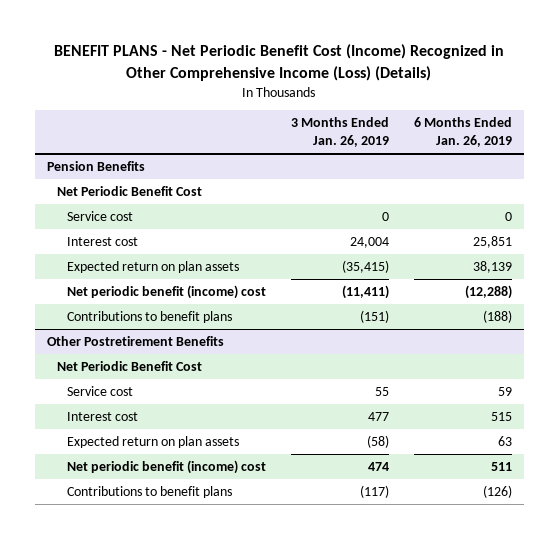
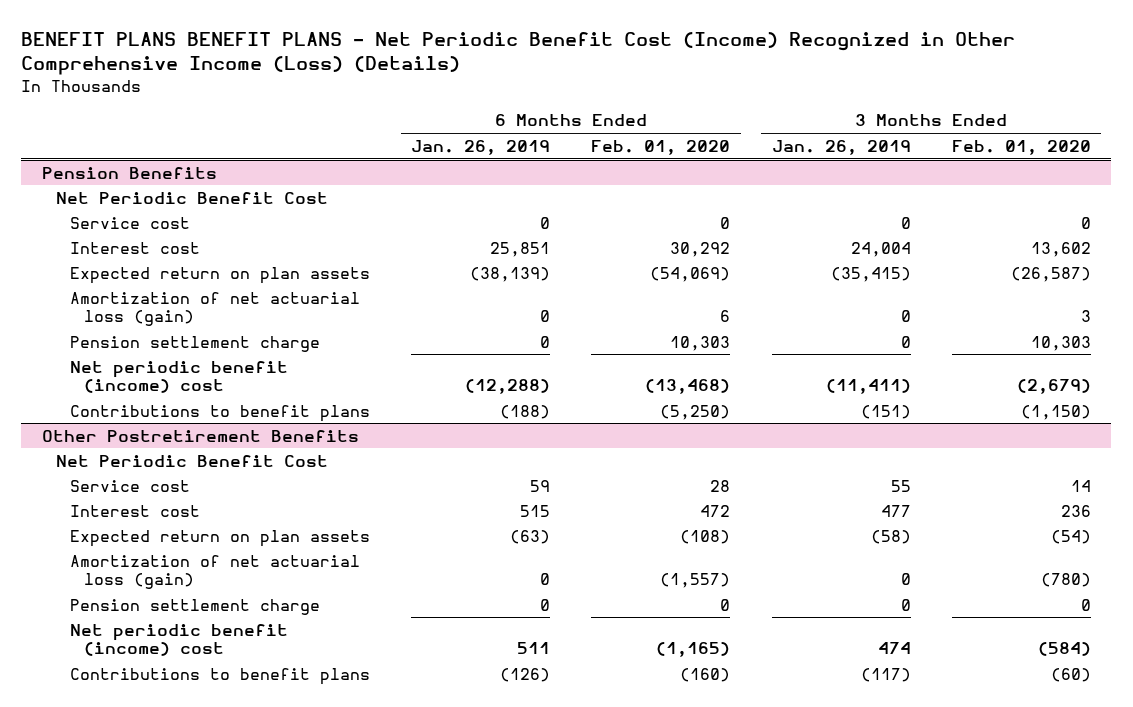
- BENEFIT PLANS - Net Periodic Benefit Cost (Income) Recognized in Other Comprehensive Income (Loss) (Details)
+ BENEFIT PLANS BENEFIT PLANS - Net Periodic Benefit Cost (Income) Recognized in Other Comprehensive Income (Loss) (Details)
- | 3 Months Ended Jan. 26, 2019 | 6 Months Ended Jan. 26, 2019
+ | 6 Months Ended Jan. 26, 2019 | 6 Months Ended Feb. 01, 2020 | 3 Months Ended Jan. 26, 2019 | 3 Months Ended Feb. 01, 2020
@ Pension Benefits
- Expected return on plan assets | (35,415) | 38,139
+ Expected return on plan assets | (38,139) | (54,069) | (35,415) | (26,587)
+ Amortization of net actuarial loss (gain) | 0 | 6 | 0 | 3
+ Pension settlement charge | 0 | 10,303 | 0 | 10,303
@ Other Postretirement Benefits
- Expected return on plan assets | (58) | 63
+ Expected return on plan assets | (63) | (108) | (58) | (54)
+ Amortization of net actuarial loss (gain) | 0 | (1,557) | 0 | (780)
+ Pension settlement charge | 0 | 0 | 0 | 0

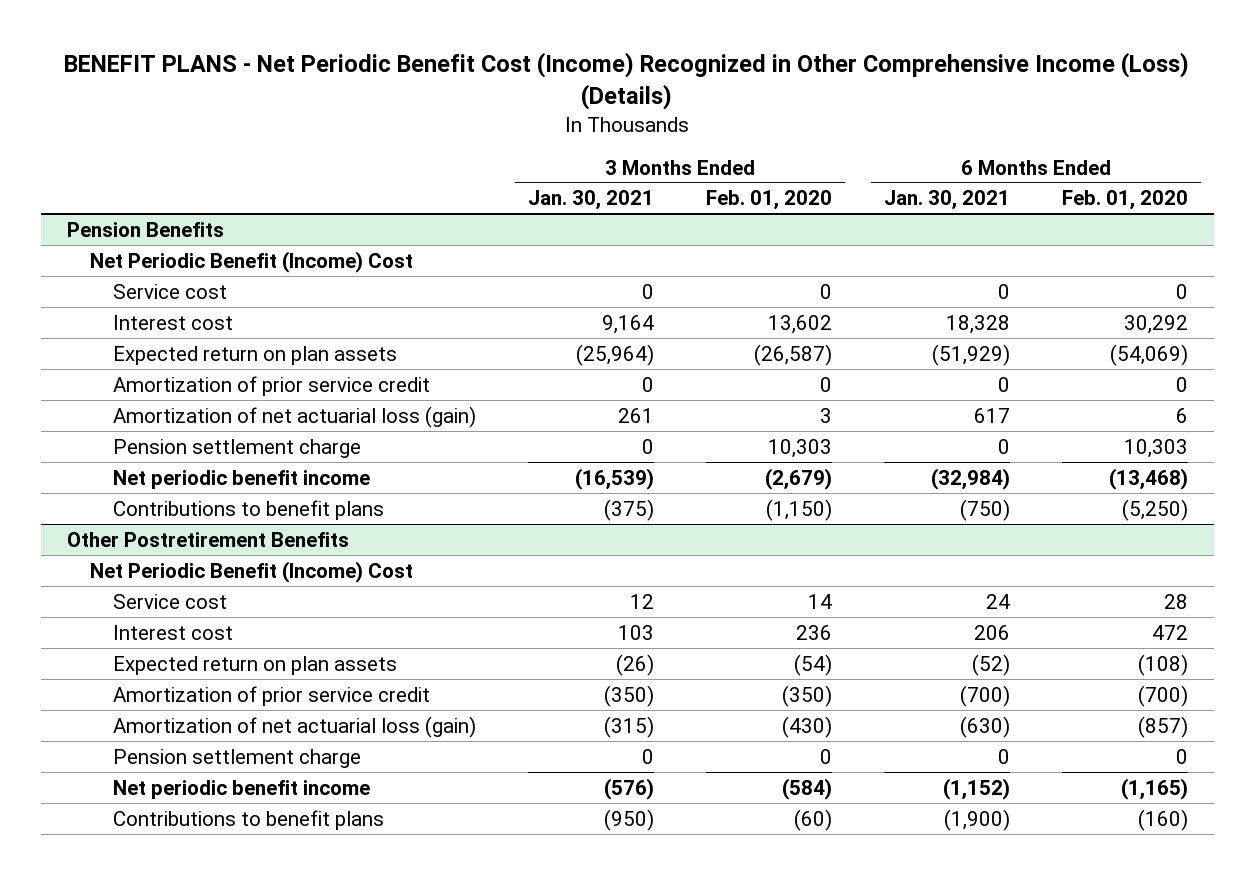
- BENEFIT PLANS BENEFIT PLANS - Net Periodic Benefit Cost (Income) Recognized in Other Comprehensive Income (Loss) (Details)
+ BENEFIT PLANS - Net Periodic Benefit Cost (Income) Recognized in Other Comprehensive Income (Loss) (Details)
- | 6 Months Ended Jan. 26, 2019 | 6 Months Ended Feb. 01, 2020 | 3 Months Ended Jan. 26, 2019 | 3 Months Ended Feb. 01, 2020
+ | 3 Months Ended Jan. 30, 2021 | 3 Months Ended Feb. 01, 2020 | 6 Months Ended Jan. 30, 2021 | 6 Months Ended Feb. 01, 2020
@ Pension Benefits
- Net Periodic Benefit Cost
+ Net Periodic Benefit (Income) Cost
+ Amortization of prior service credit | 0 | 0 | 0 | 0
- Net periodic benefit (income) cost | (12,288) | (13,468) | (11,411) | (2,679)
+ Net periodic benefit income | (16,539) | (2,679) | (32,984) | (13,468)
@ Other Postretirement Benefits
- Net Periodic Benefit Cost
+ Net Periodic Benefit (Income) Cost
- Amortization of net actuarial loss (gain) | 0 | (1,557) | 0 | (780)
+ Amortization of prior service credit | (350) | (350) | (700) | (700)
+ Amortization of net actuarial loss (gain) | (315) | (430) | (630) | (857)
- Net periodic benefit (income) cost | 511 | (1,165) | 474 | (584)
+ Net periodic benefit income | (576) | (584) | (1,152) | (1,165)

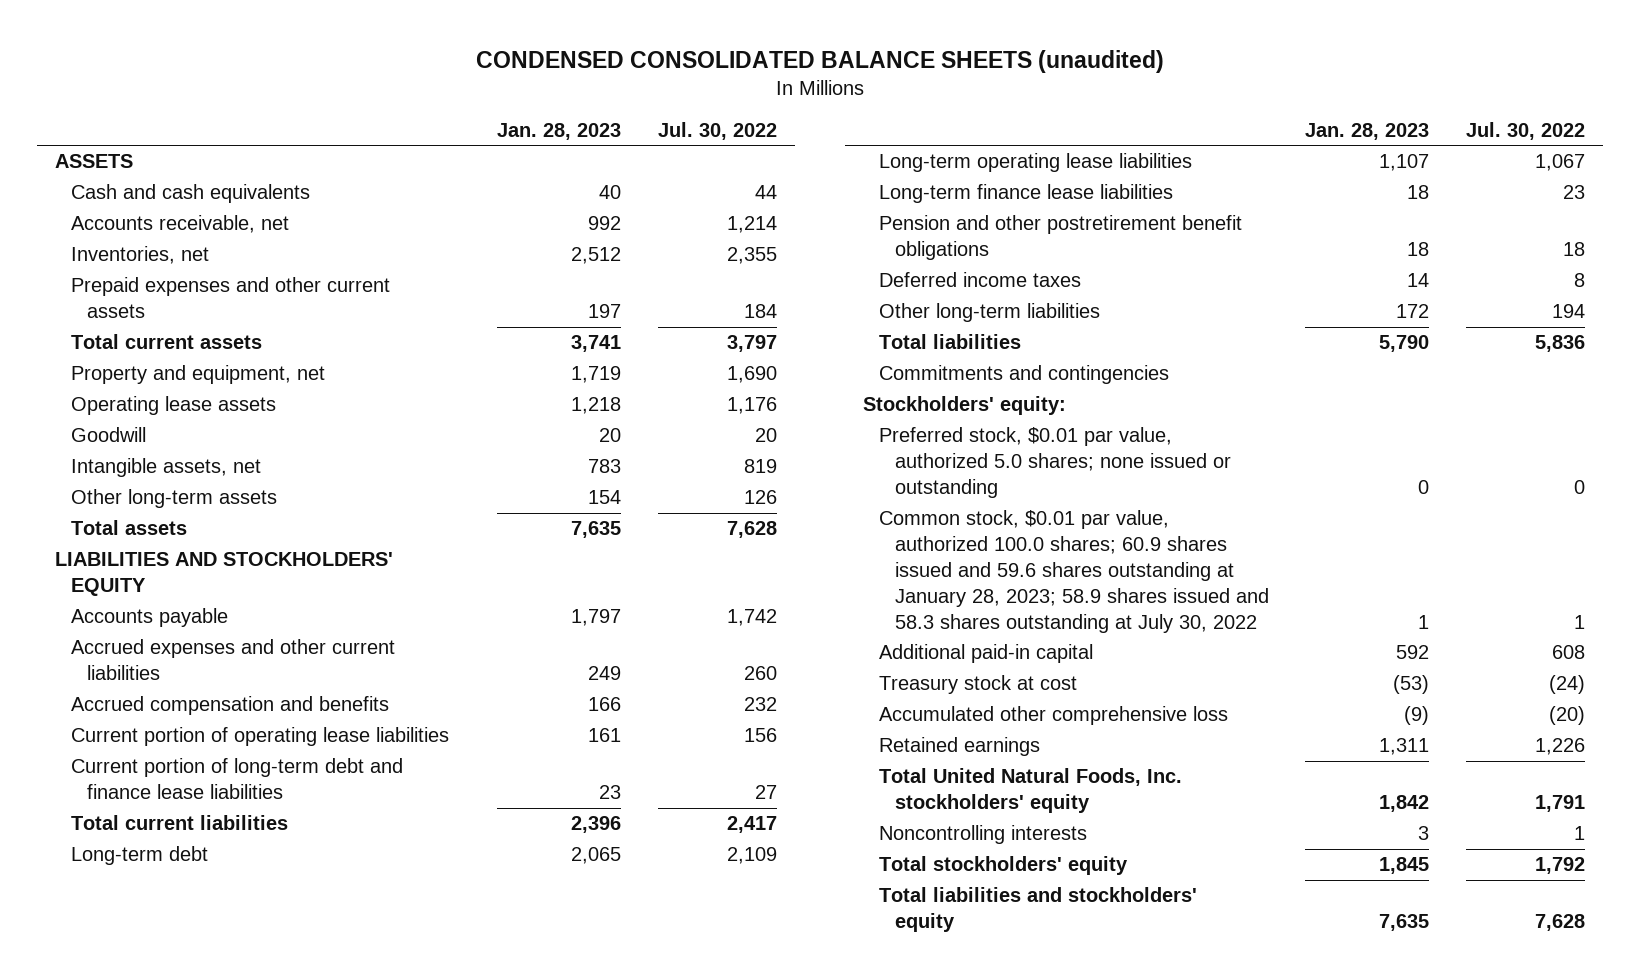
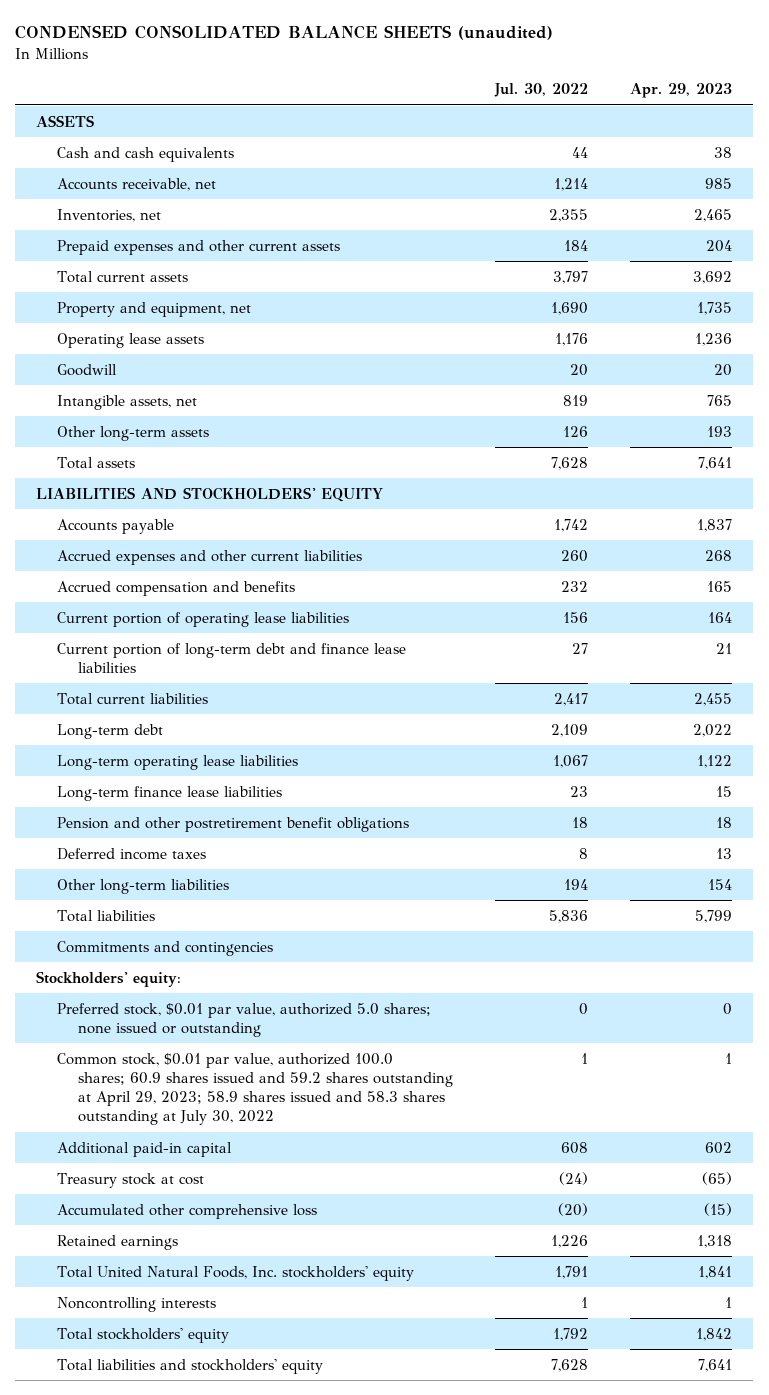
- | Jan. 28, 2023 | Jul. 30, 2022
+ | Jul. 30, 2022 | Apr. 29, 2023
- Common stock, $0.01 par value, authorized 100.0 shares; 60.9 shares issued and 59.6 shares outstanding at January 28, 2023; 58.9 shares issued and 58.3 shares outstanding at July 30, 2022 | 1 | 1
+ Common stock, $0.01 par value, authorized 100.0 shares; 60.9 shares issued and 59.2 shares outstanding at April 29, 2023; 58.9 shares issued and 58.3 shares outstanding at July 30, 2022 | 1 | 1

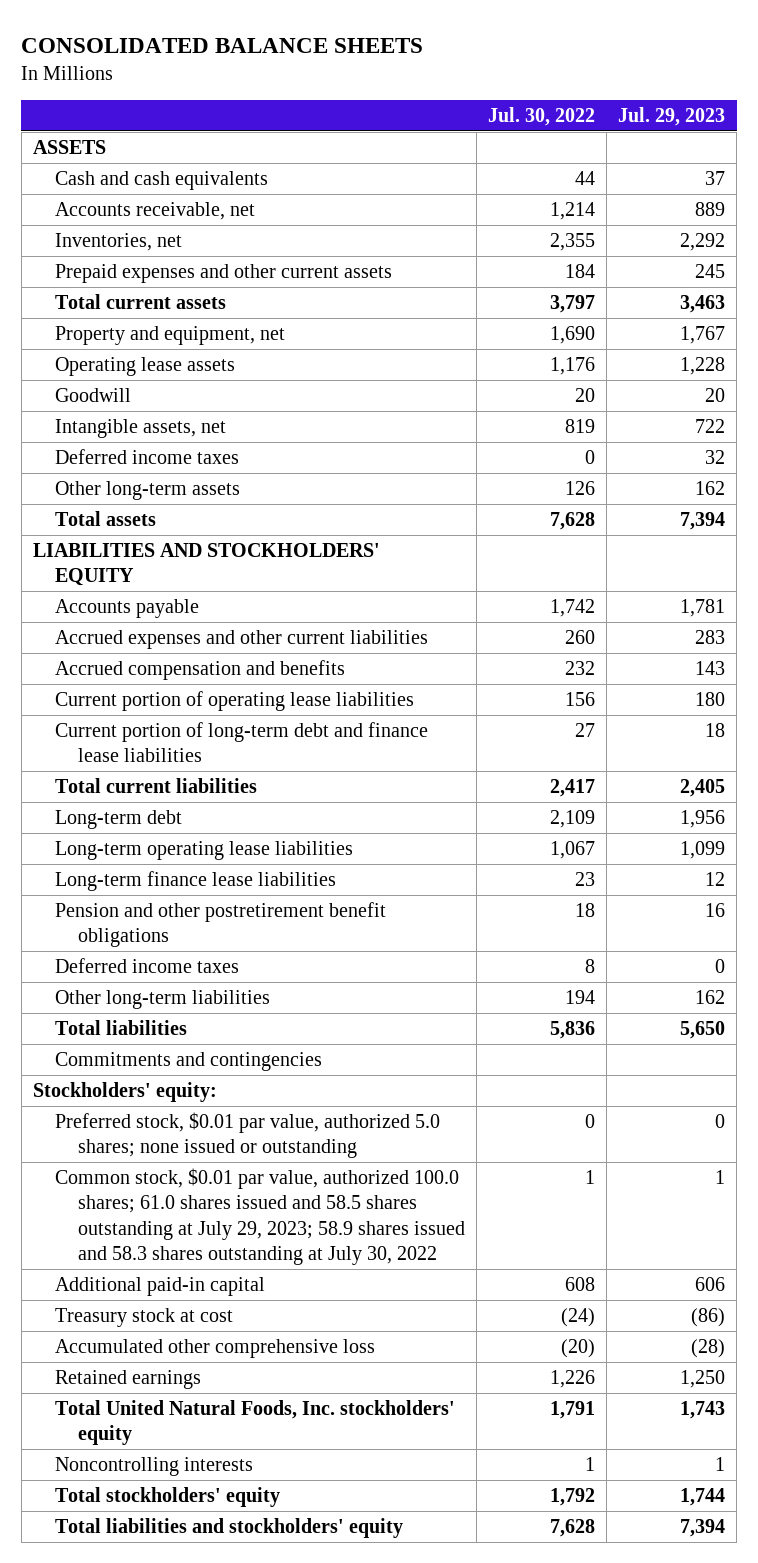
- CONDENSED CONSOLIDATED BALANCE SHEETS (unaudited)
+ CONSOLIDATED BALANCE SHEETS
- | Jul. 30, 2022 | Apr. 29, 2023
+ | Jul. 30, 2022 | Jul. 29, 2023
+ Deferred income taxes | 0 | 32
- Common stock, $0.01 par value, authorized 100.0 shares; 60.9 shares issued and 59.2 shares outstanding at April 29, 2023; 58.9 shares issued and 58.3 shares outstanding at July 30, 2022 | 1 | 1
+ Common stock, $0.01 par value, authorized 100.0 shares; 61.0 shares issued and 58.5 shares outstanding at July 29, 2023; 58.9 shares issued and 58.3 shares outstanding at July 30, 2022 | 1 | 1

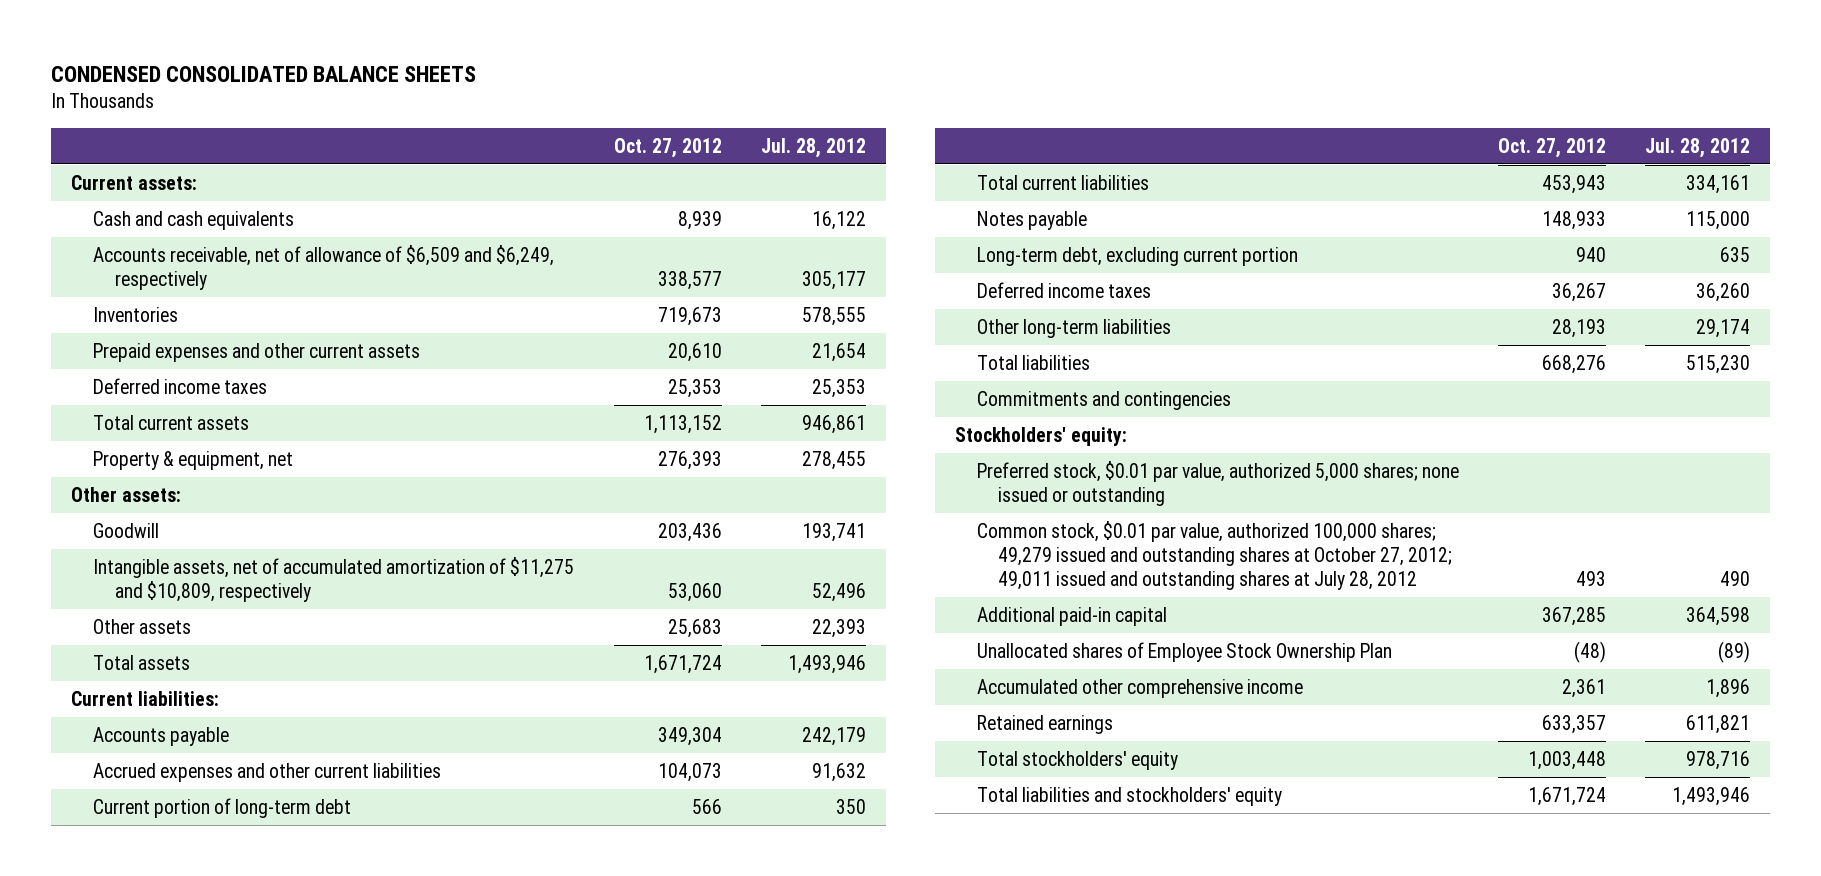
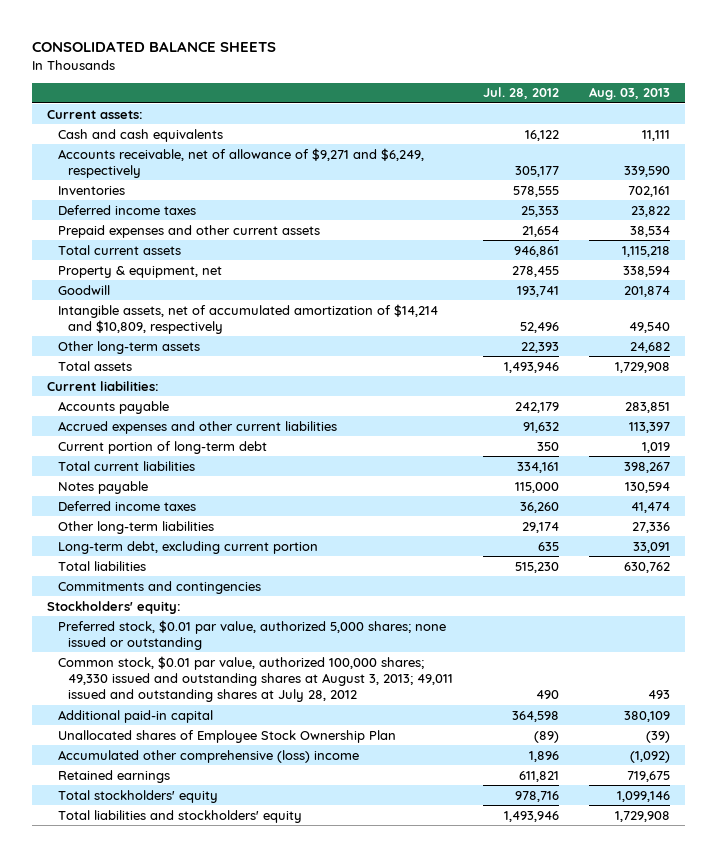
- CONDENSED CONSOLIDATED BALANCE SHEETS
+ CONSOLIDATED BALANCE SHEETS
- | Oct. 27, 2012 | Jul. 28, 2012
+ | Jul. 28, 2012 | Aug. 03, 2013
- Accounts receivable, net of allowance of $6,509 and $6,249, respectively | 338,577 | 305,177
+ Accounts receivable, net of allowance of $9,271 and $6,249, respectively | 305,177 | 339,590
moved down: Prepaid expenses and other current assets | 21,654 | 38,534
- Other assets:
- Intangible assets, net of accumulated amortization of $11,275 and $10,809, respectively | 53,060 | 52,496
- Other assets | 25,683 | 22,393
+ Intangible assets, net of accumulated amortization of $14,214 and $10,809, respectively | 52,496 | 49,540
+ Other long-term assets | 22,393 | 24,682
moved down: Long-term debt, excluding current portion | 635 | 33,091
- Common stock, $0.01 par value, authorized 100,000 shares; 49,279 issued and outstanding shares at October 27, 2012; 49,011 issued and outstanding shares at July 28, 2012 | 493 | 490
+ Common stock, $0.01 par value, authorized 100,000 shares; 49,330 issued and outstanding shares at August 3, 2013; 49,011 issued and outstanding shares at July 28, 2012 | 490 | 493
- Accumulated other comprehensive income | 2,361 | 1,896
+ Accumulated other comprehensive (loss) income | 1,896 | (1,092)

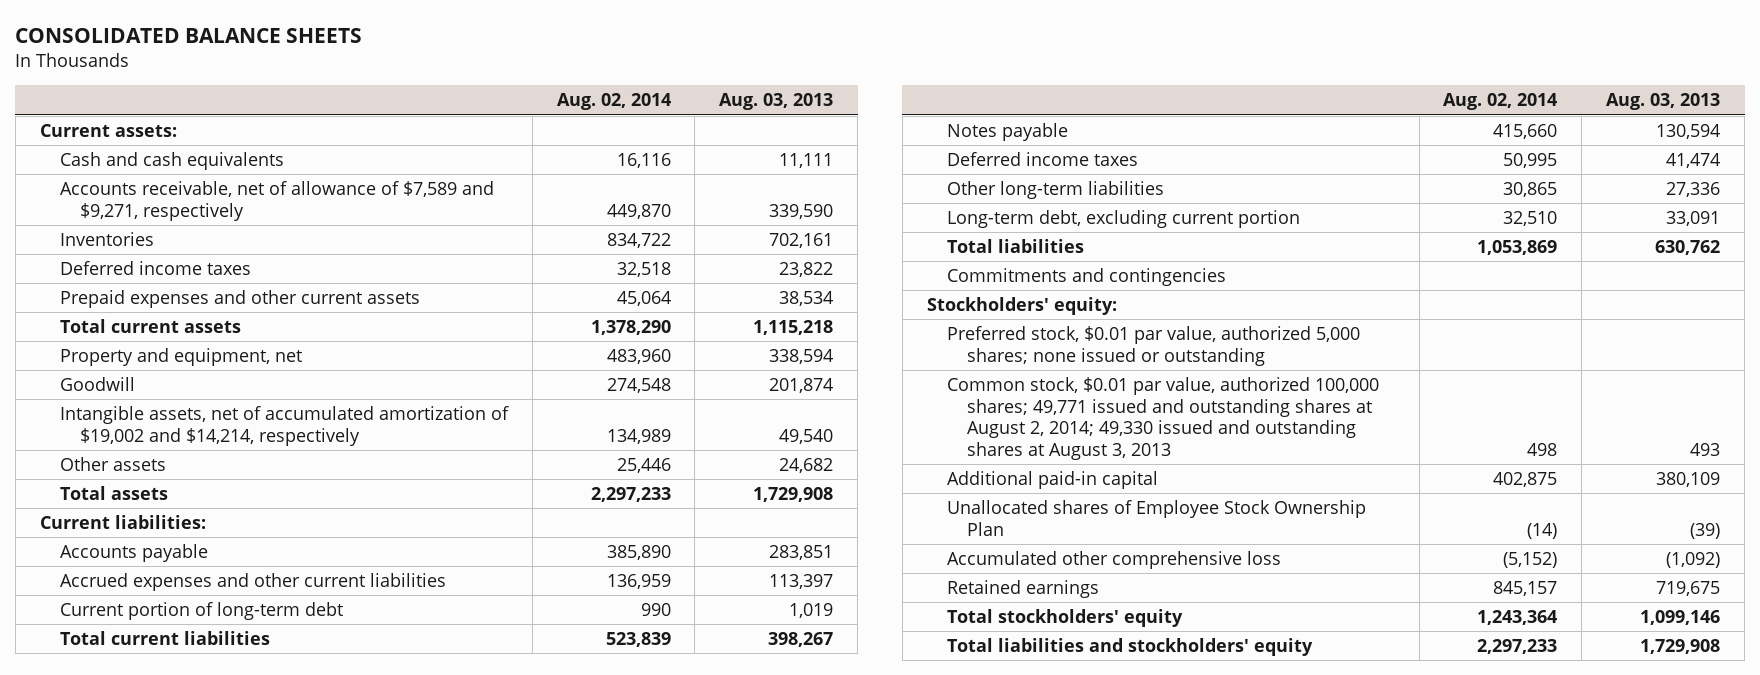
- | Jul. 28, 2012 | Aug. 03, 2013
+ | Aug. 02, 2014 | Aug. 03, 2013
- Accounts receivable, net of allowance of $9,271 and $6,249, respectively | 305,177 | 339,590
+ Accounts receivable, net of allowance of $7,589 and $9,271, respectively | 449,870 | 339,590
- Property & equipment, net | 278,455 | 338,594
+ Property and equipment, net | 483,960 | 338,594
- Intangible assets, net of accumulated amortization of $14,214 and $10,809, respectively | 52,496 | 49,540
- Other long-term assets | 22,393 | 24,682
+ Intangible assets, net of accumulated amortization of $19,002 and $14,214, respectively | 134,989 | 49,540
+ Other assets | 25,446 | 24,682
- Common stock, $0.01 par value, authorized 100,000 shares; 49,330 issued and outstanding shares at August 3, 2013; 49,011 issued and outstanding shares at July 28, 2012 | 490 | 493
+ Common stock, $0.01 par value, authorized 100,000 shares; 49,771 issued and outstanding shares at August 2, 2014; 49,330 issued and outstanding shares at August 3, 2013 | 498 | 493
- Accumulated other comprehensive (loss) income | 1,896 | (1,092)
+ Accumulated other comprehensive loss | (5,152) | (1,092)

